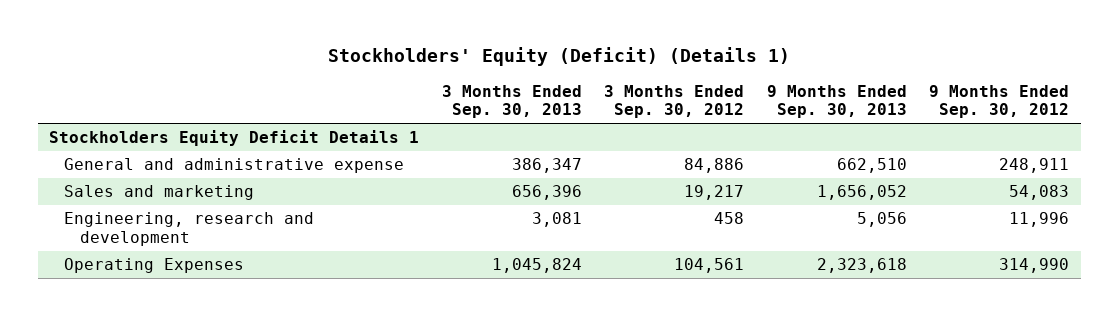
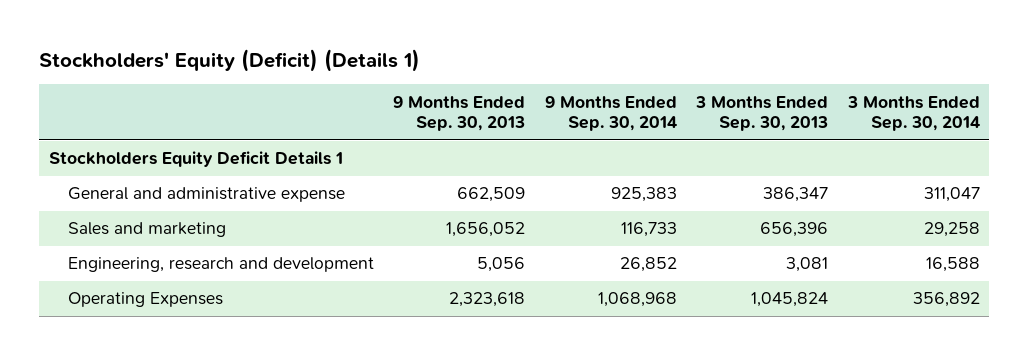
- | 3 Months Ended Sep. 30, 2013 | 3 Months Ended Sep. 30, 2012 | 9 Months Ended Sep. 30, 2013 | 9 Months Ended Sep. 30, 2012
+ | 9 Months Ended Sep. 30, 2013 | 9 Months Ended Sep. 30, 2014 | 3 Months Ended Sep. 30, 2013 | 3 Months Ended Sep. 30, 2014
- General and administrative expense | 386,347 | 84,886 | 662,510 | 248,911
+ General and administrative expense | 662,509 | 925,383 | 386,347 | 311,047

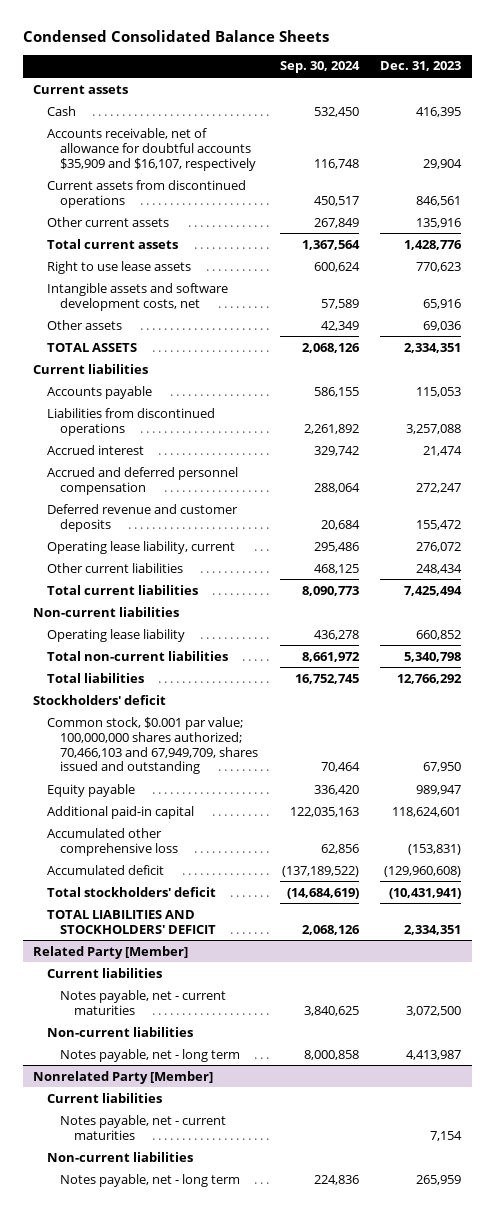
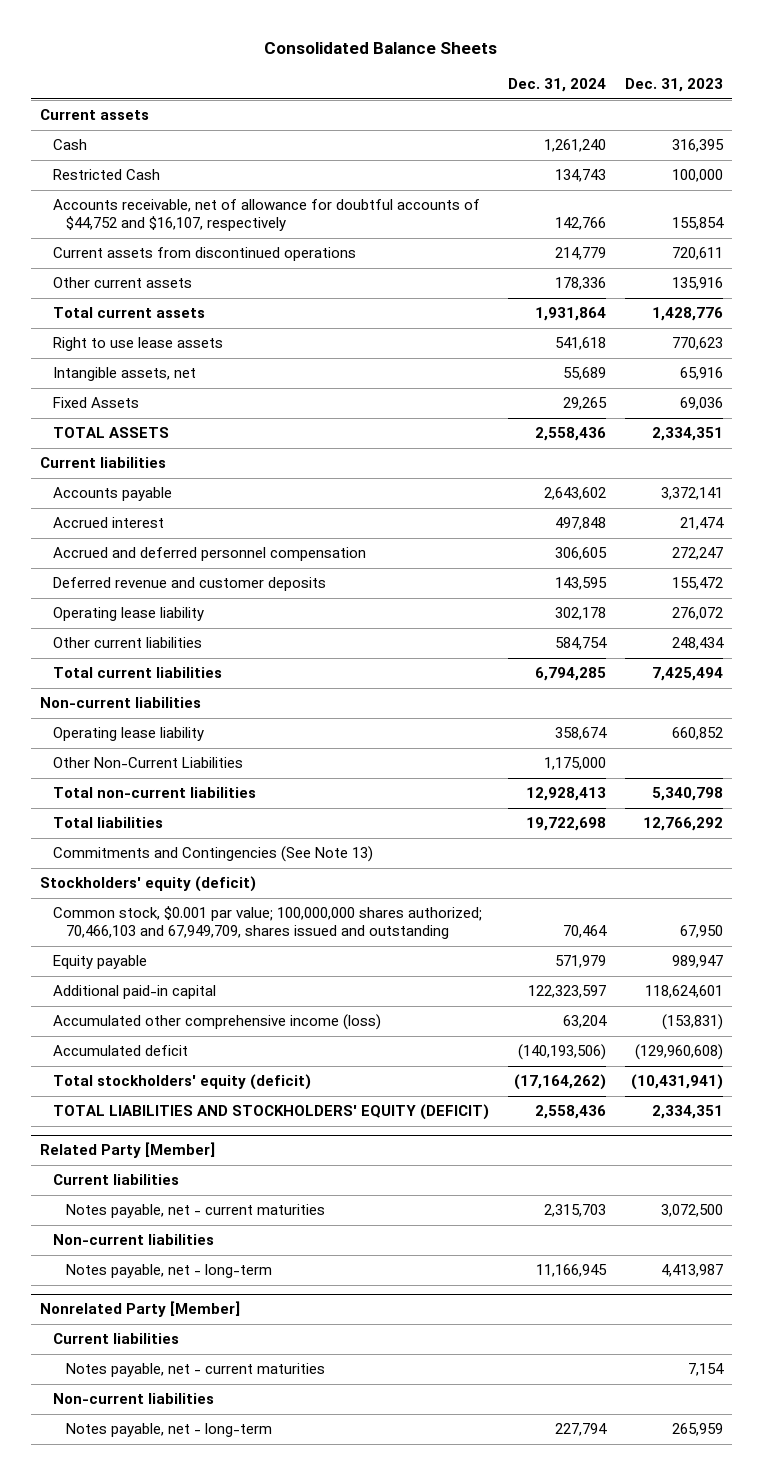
- Condensed Consolidated Balance Sheets
+ Consolidated Balance Sheets
- | Sep. 30, 2024 | Dec. 31, 2023
+ | Dec. 31, 2024 | Dec. 31, 2023
- Cash | 532,450 | 416,395
- Accounts receivable, net of allowance for doubtful accounts $35,909 and $16,107, respectively | 116,748 | 29,904
- Current assets from discontinued operations | 450,517 | 846,561
+ Cash | 1,261,240 | 316,395
+ Restricted Cash | 134,743 | 100,000
+ Accounts receivable, net of allowance for doubtful accounts of $44,752 and $16,107, respectively | 142,766 | 155,854
+ Current assets from discontinued operations | 214,779 | 720,611
- Intangible assets and software development costs, net | 57,589 | 65,916
- Other assets | 42,349 | 69,036
+ Intangible assets, net | 55,689 | 65,916
+ Fixed Assets | 29,265 | 69,036
- Accounts payable | 586,155 | 115,053
- Liabilities from discontinued operations | 2,261,892 | 3,257,088
+ Accounts payable | 2,643,602 | 3,372,141
- Operating lease liability, current | 295,486 | 276,072
+ Operating lease liability | 302,178 | 276,072
+ Other Non-Current Liabilities | 1,175,000 |
- Stockholders' deficit
+ Commitments and Contingencies (See Note 13)
+ Stockholders' equity (deficit)
- Accumulated other comprehensive loss | 62,856 | (153,831)
+ Accumulated other comprehensive income (loss) | 63,204 | (153,831)
- Total stockholders' deficit | (14,684,619) | (10,431,941)
- TOTAL LIABILITIES AND STOCKHOLDERS' DEFICIT | 2,068,126 | 2,334,351
+ Total stockholders' equity (deficit) | (17,164,262) | (10,431,941)
+ TOTAL LIABILITIES AND STOCKHOLDERS' EQUITY (DEFICIT) | 2,558,436 | 2,334,351
@ Related Party [Member]
- Notes payable, net - long term | 8,000,858 | 4,413,987
+ Notes payable, net - long-term | 11,166,945 | 4,413,987
@ Nonrelated Party [Member]
- Notes payable, net - long term | 224,836 | 265,959
+ Notes payable, net - long-term | 227,794 | 265,959

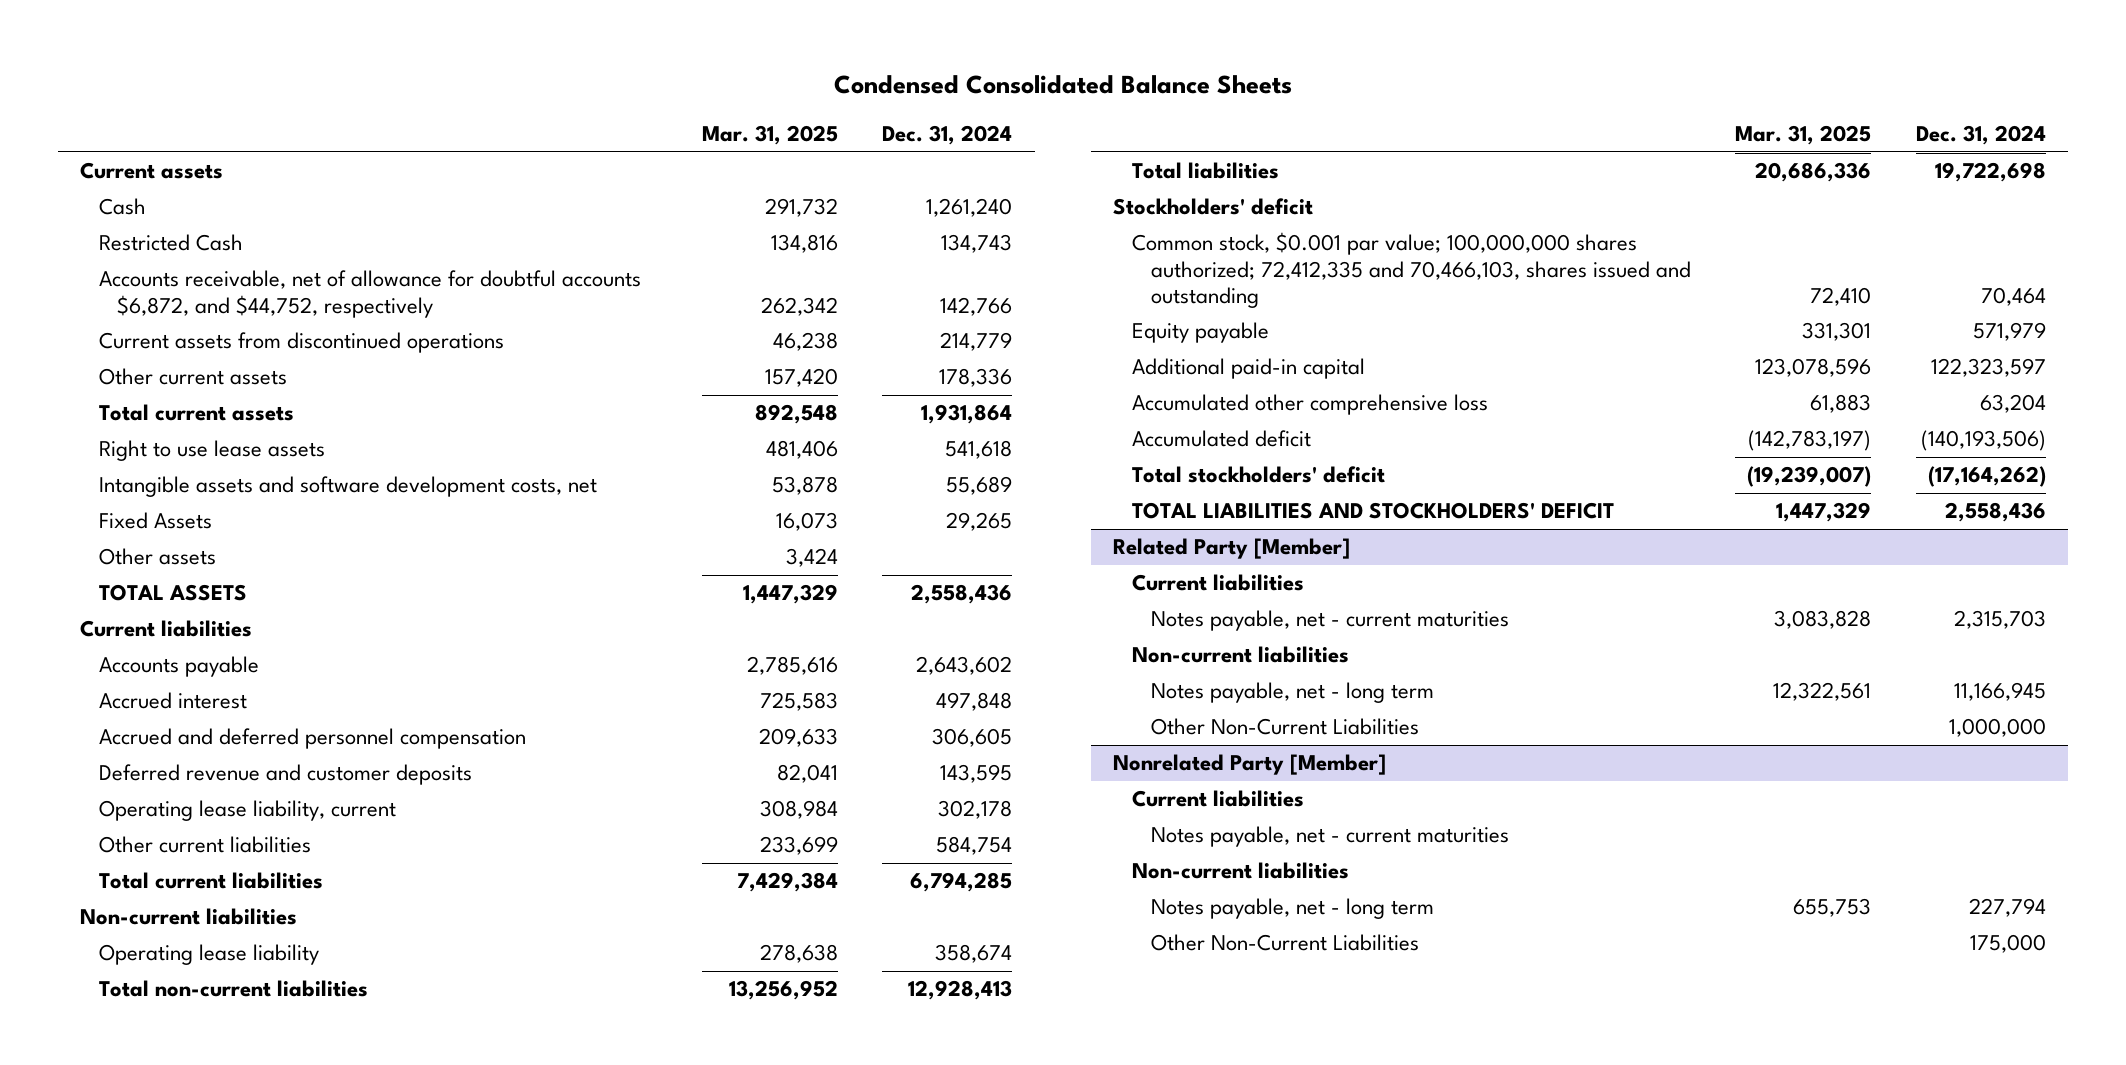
- Consolidated Balance Sheets
+ Condensed Consolidated Balance Sheets
- | Dec. 31, 2024 | Dec. 31, 2023
+ | Mar. 31, 2025 | Dec. 31, 2024
- Accounts receivable, net of allowance for doubtful accounts of $44,752 and $16,107, respectively | 142,766 | 155,854
+ Accounts receivable, net of allowance for doubtful accounts $6,872, and $44,752, respectively | 262,342 | 142,766
- Intangible assets, net | 55,689 | 65,916
+ Intangible assets and software development costs, net | 53,878 | 55,689
+ Other assets | 3,424 |
- Operating lease liability | 302,178 | 276,072
+ Operating lease liability, current | 308,984 | 302,178
- Other Non-Current Liabilities | 1,175,000 |
- Commitments and Contingencies (See Note 13)
- Stockholders' equity (deficit)
- Common stock, $0.001 par value; 100,000,000 shares authorized; 70,466,103 and 67,949,709, shares issued and outstanding | 70,464 | 67,950
+ Stockholders' deficit
+ Common stock, $0.001 par value; 100,000,000 shares authorized; 72,412,335 and 70,466,103, shares issued and outstanding | 72,410 | 70,464
- Accumulated other comprehensive income (loss) | 63,204 | (153,831)
+ Accumulated other comprehensive loss | 61,883 | 63,204
- Total stockholders' equity (deficit) | (17,164,262) | (10,431,941)
- TOTAL LIABILITIES AND STOCKHOLDERS' EQUITY (DEFICIT) | 2,558,436 | 2,334,351
+ Total stockholders' deficit | (19,239,007) | (17,164,262)
+ TOTAL LIABILITIES AND STOCKHOLDERS' DEFICIT | 1,447,329 | 2,558,436
@ Related Party [Member]
- Notes payable, net - long-term | 11,166,945 | 4,413,987
+ Notes payable, net - long term | 12,322,561 | 11,166,945
+ Other Non-Current Liabilities | | 1,000,000
@ Nonrelated Party [Member]
- Notes payable, net - long-term | 227,794 | 265,959
+ Notes payable, net - long term | 655,753 | 227,794
+ Other Non-Current Liabilities | | 175,000

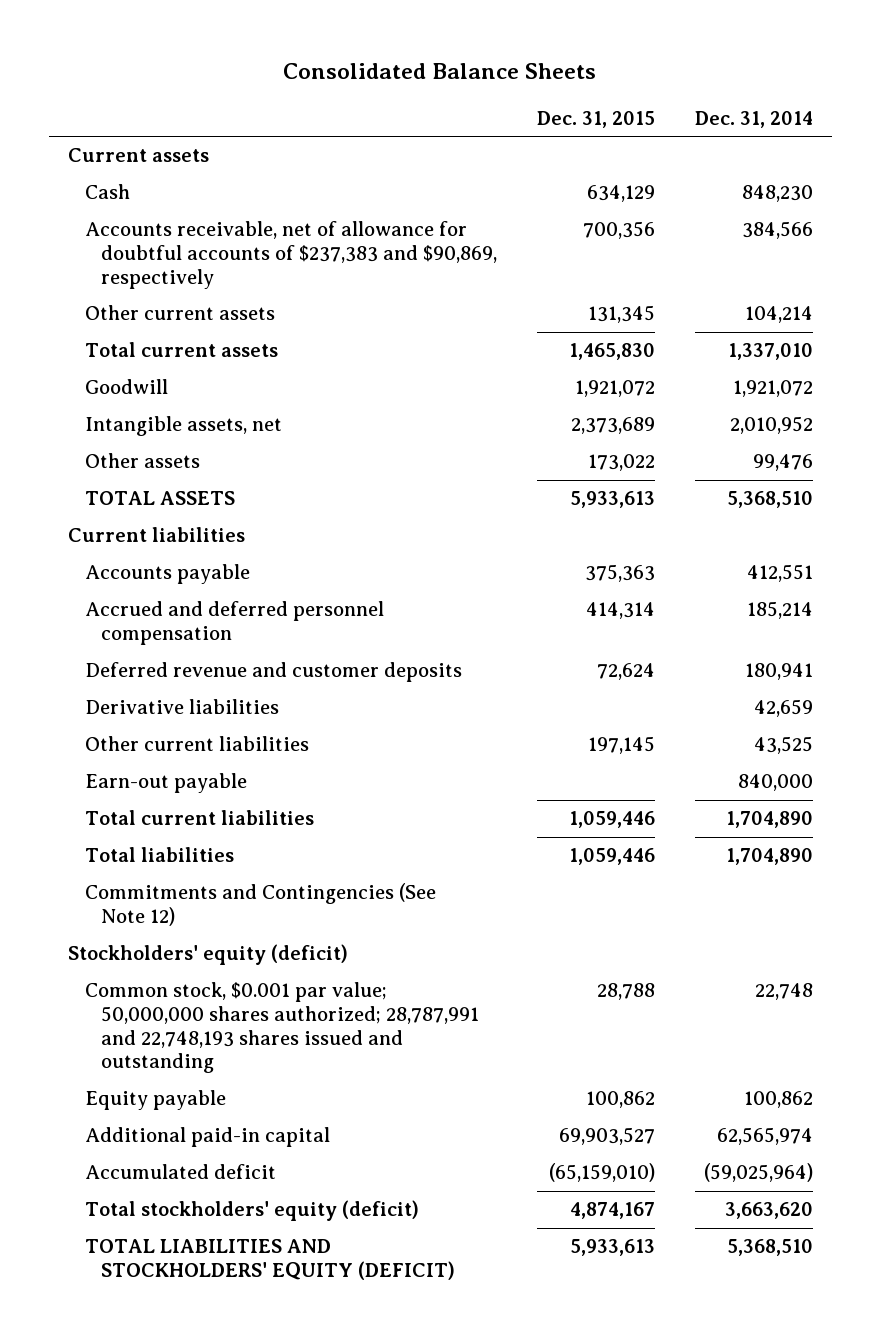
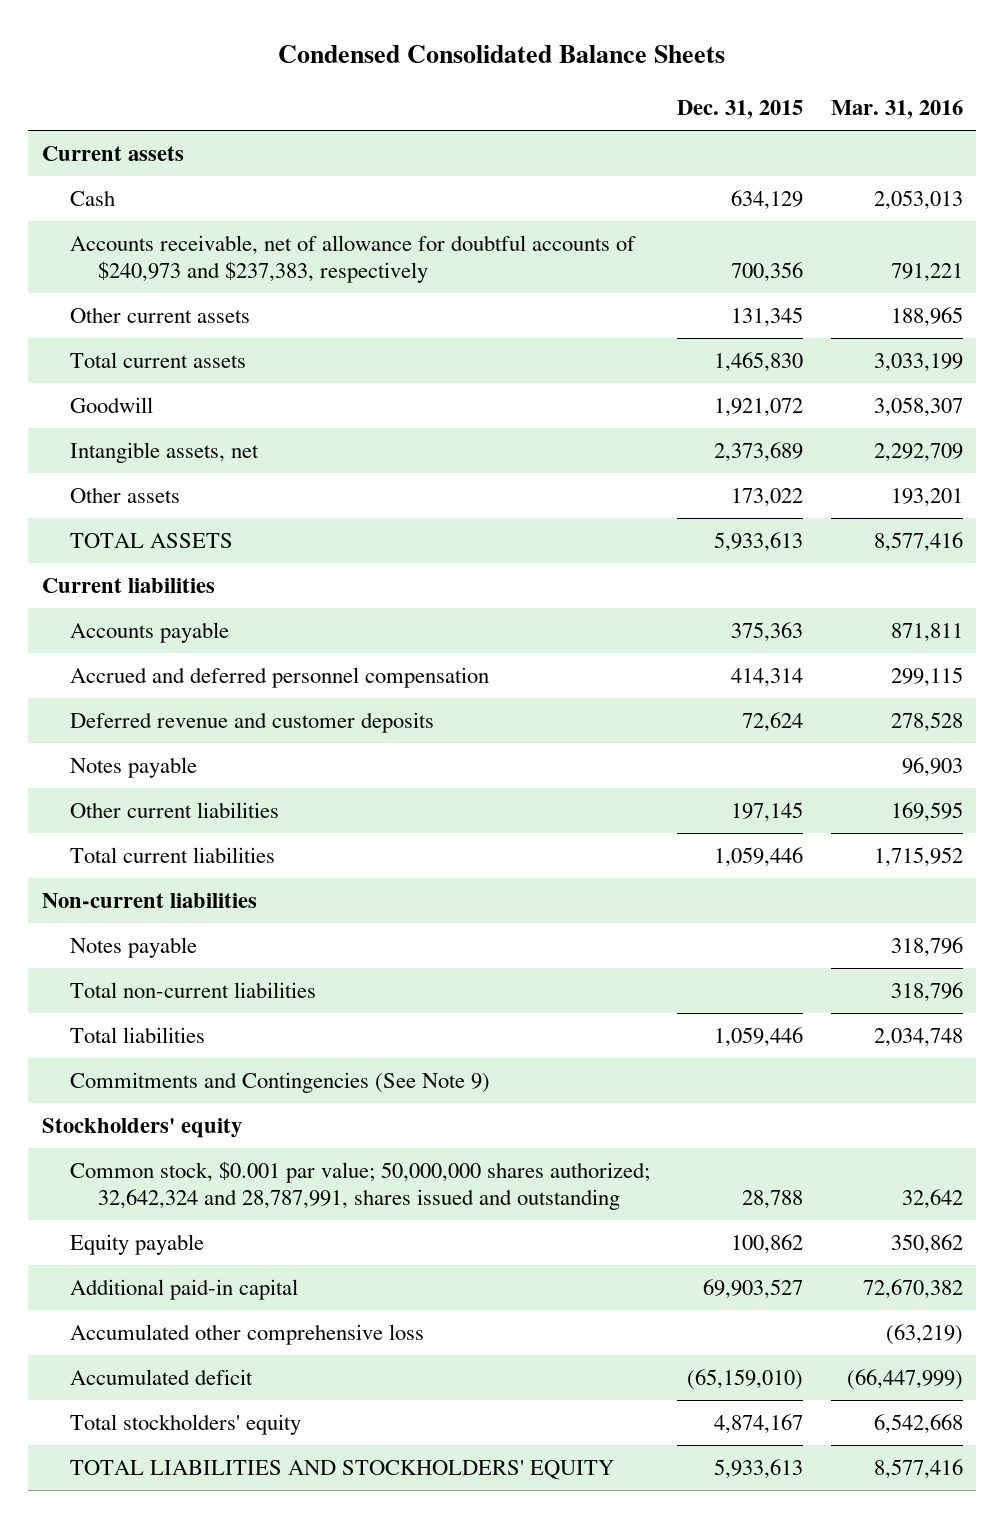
- Consolidated Balance Sheets
+ Condensed Consolidated Balance Sheets
- | Dec. 31, 2015 | Dec. 31, 2014
+ | Dec. 31, 2015 | Mar. 31, 2016
- Accounts receivable, net of allowance for doubtful accounts of $237,383 and $90,869, respectively | 700,356 | 384,566
+ Accounts receivable, net of allowance for doubtful accounts of $240,973 and $237,383, respectively | 700,356 | 791,221
- Derivative liabilities | | 42,659
+ Notes payable | | 96,903
- Earn-out payable | | 840,000
+ Non-current liabilities
+ Notes payable | | 318,796
+ Total non-current liabilities | | 318,796
- Commitments and Contingencies (See Note 12)
- Stockholders' equity (deficit)
- Common stock, $0.001 par value; 50,000,000 shares authorized; 28,787,991 and 22,748,193 shares issued and outstanding | 28,788 | 22,748
+ Commitments and Contingencies (See Note 9)
+ Stockholders' equity
+ Common stock, $0.001 par value; 50,000,000 shares authorized; 32,642,324 and 28,787,991, shares issued and outstanding | 28,788 | 32,642
+ Accumulated other comprehensive loss | | (63,219)
- Total stockholders' equity (deficit) | 4,874,167 | 3,663,620
- TOTAL LIABILITIES AND STOCKHOLDERS' EQUITY (DEFICIT) | 5,933,613 | 5,368,510
+ Total stockholders' equity | 4,874,167 | 6,542,668
+ TOTAL LIABILITIES AND STOCKHOLDERS' EQUITY | 5,933,613 | 8,577,416

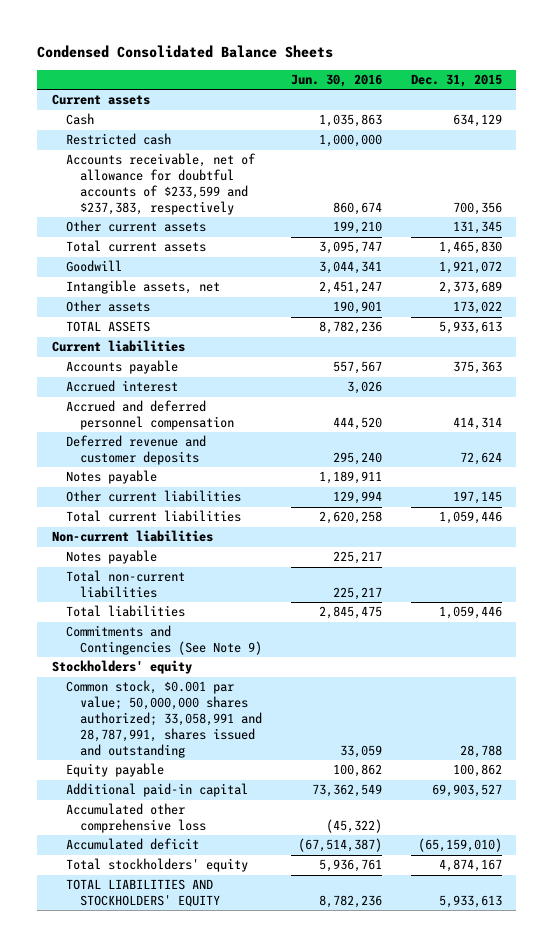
- | Dec. 31, 2015 | Mar. 31, 2016
+ | Jun. 30, 2016 | Dec. 31, 2015
- Accounts receivable, net of allowance for doubtful accounts of $240,973 and $237,383, respectively | 700,356 | 791,221
+ Restricted cash | 1,000,000 |
+ Accounts receivable, net of allowance for doubtful accounts of $233,599 and $237,383, respectively | 860,674 | 700,356
+ Accrued interest | 3,026 |
- Common stock, $0.001 par value; 50,000,000 shares authorized; 32,642,324 and 28,787,991, shares issued and outstanding | 28,788 | 32,642
+ Common stock, $0.001 par value; 50,000,000 shares authorized; 33,058,991 and 28,787,991, shares issued and outstanding | 33,059 | 28,788

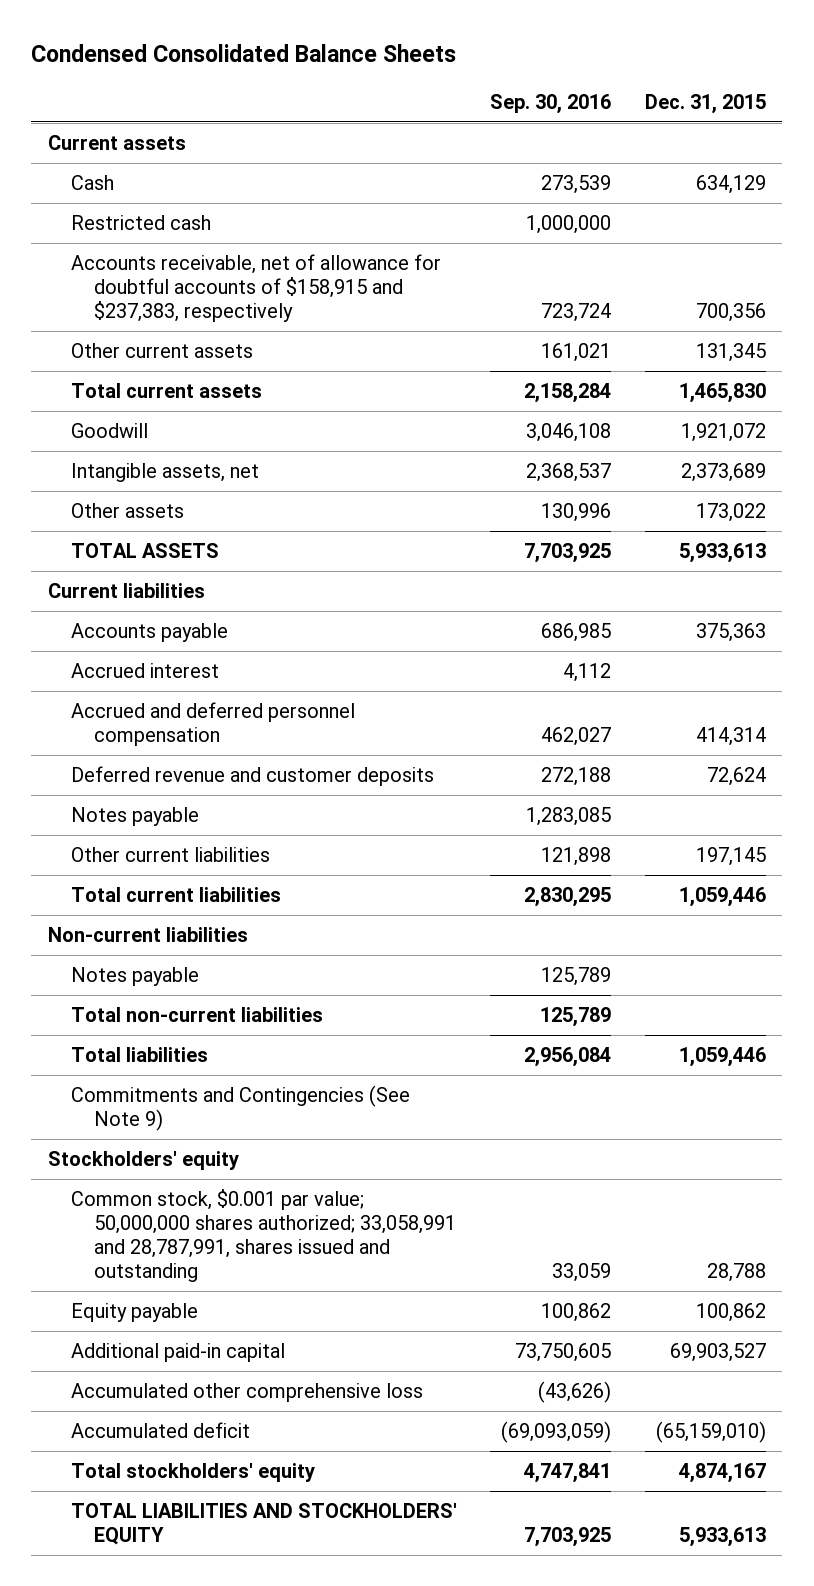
- | Jun. 30, 2016 | Dec. 31, 2015
+ | Sep. 30, 2016 | Dec. 31, 2015
- Accounts receivable, net of allowance for doubtful accounts of $233,599 and $237,383, respectively | 860,674 | 700,356
+ Accounts receivable, net of allowance for doubtful accounts of $158,915 and $237,383, respectively | 723,724 | 700,356

